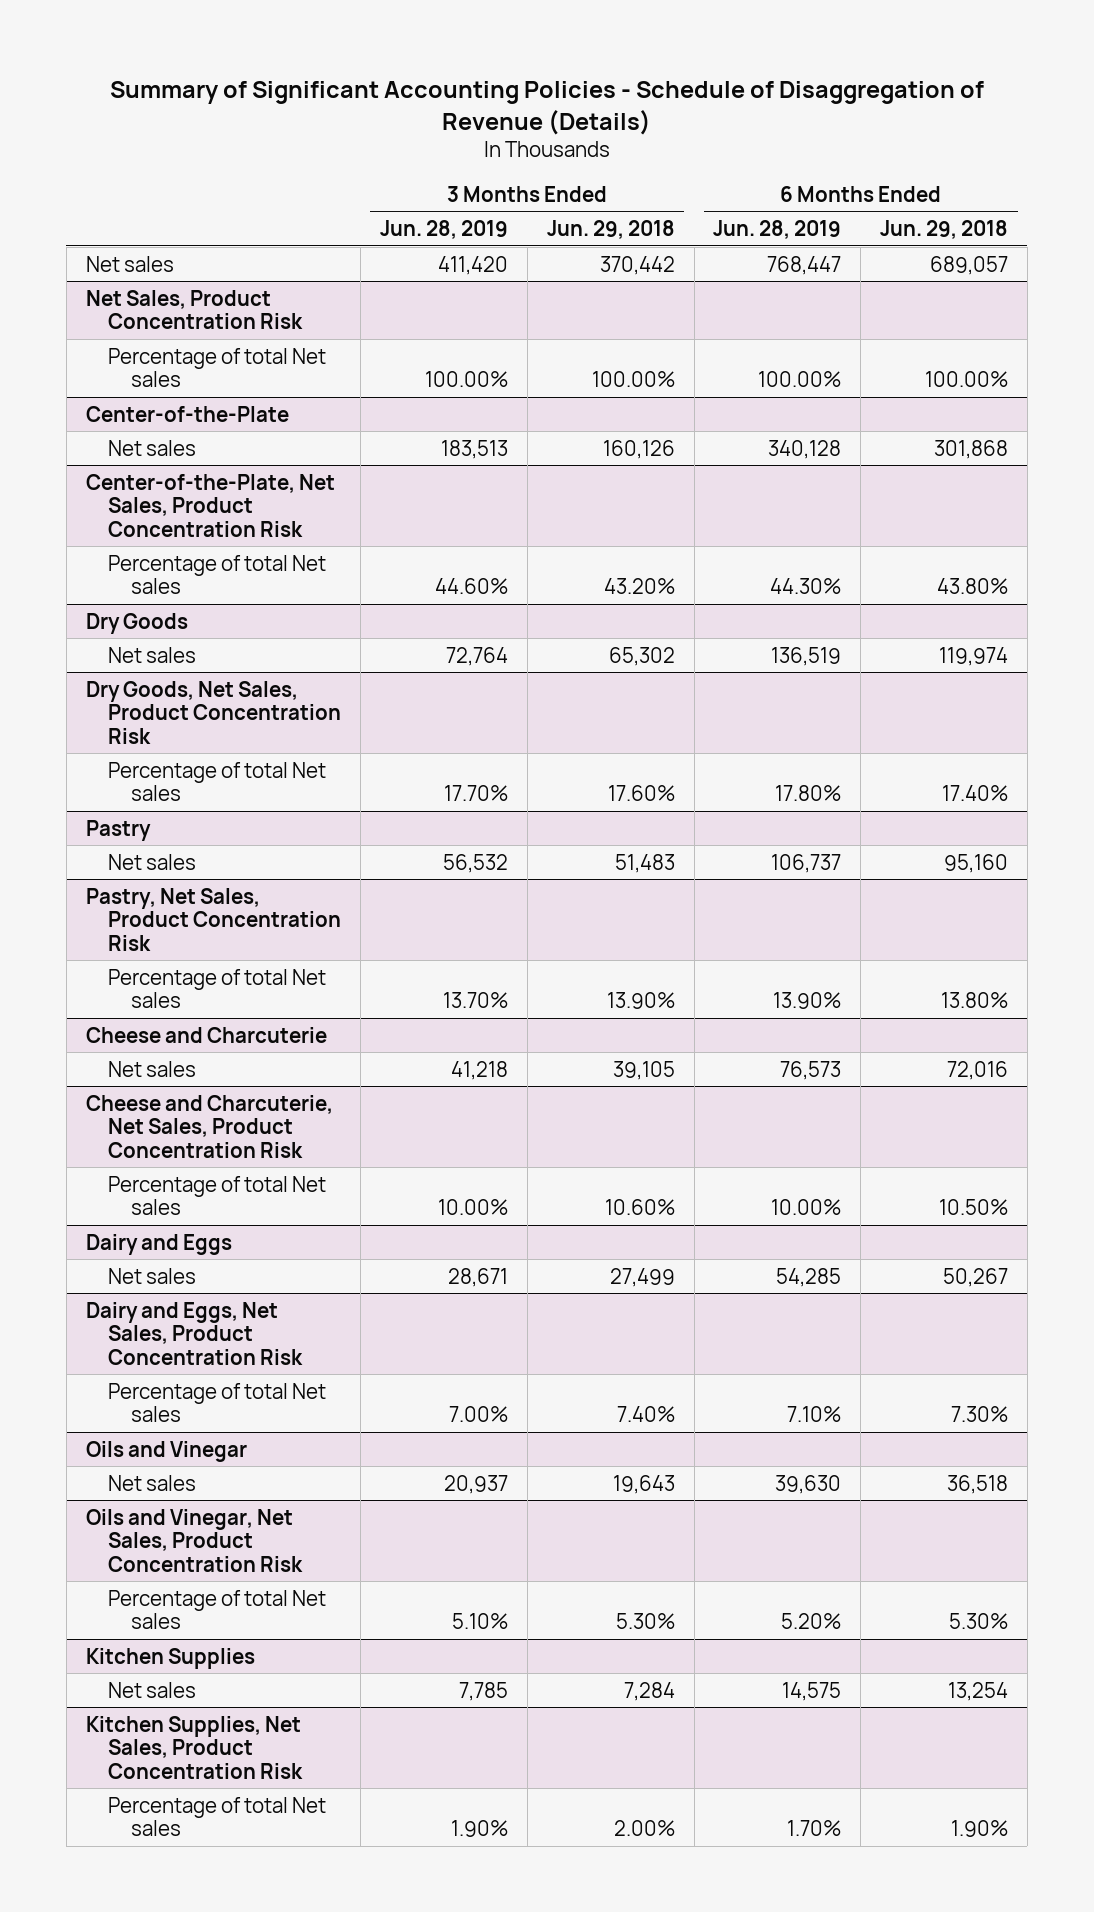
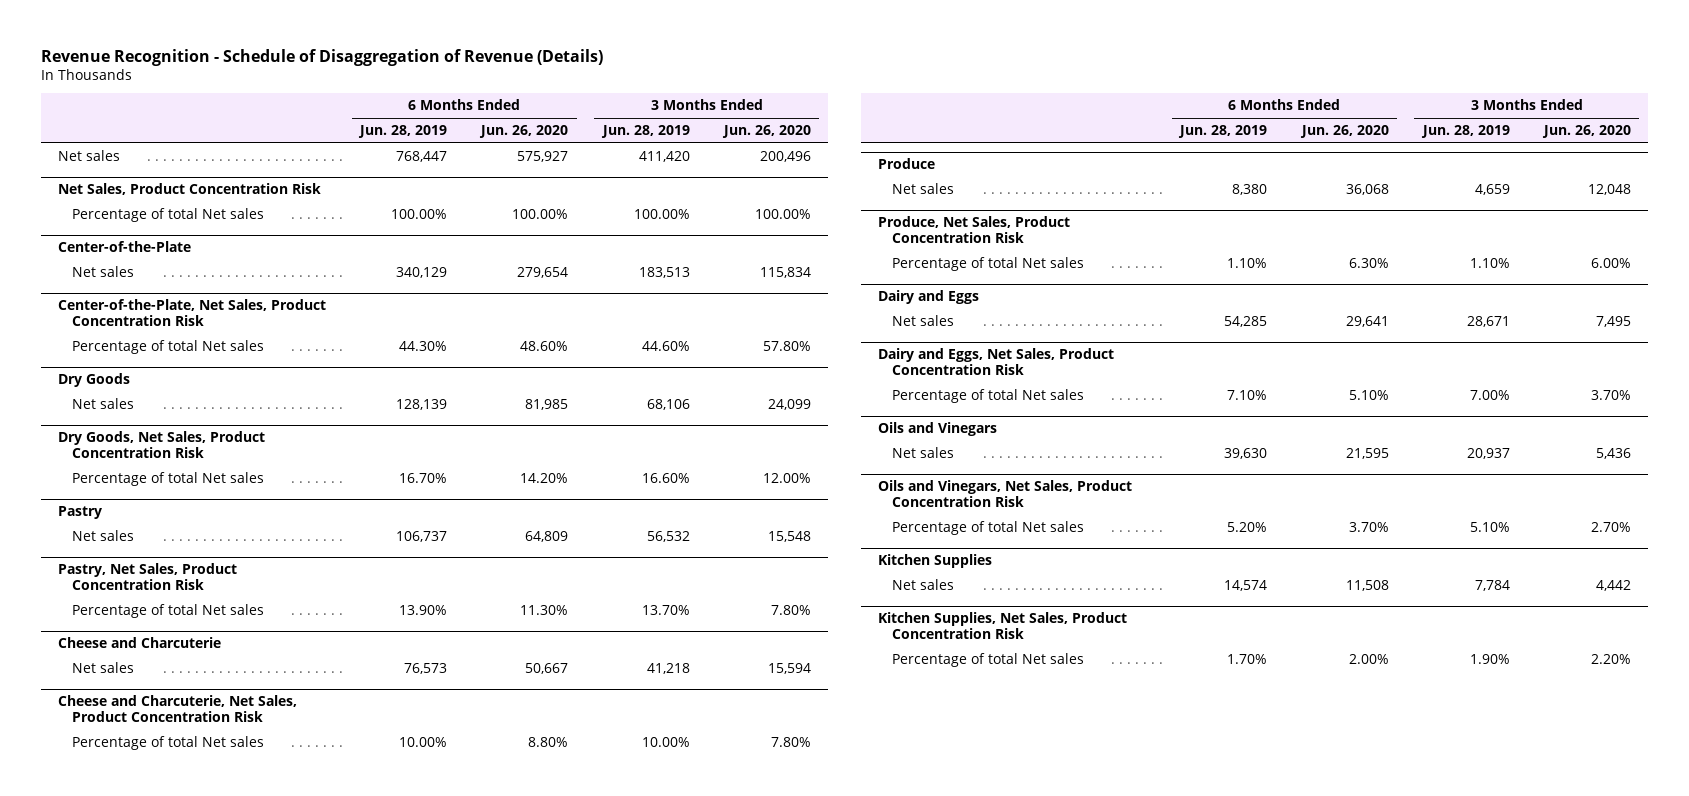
- Summary of Significant Accounting Policies - Schedule of Disaggregation of Revenue (Details)
+ Revenue Recognition - Schedule of Disaggregation of Revenue (Details)
- | 3 Months Ended Jun. 28, 2019 | 3 Months Ended Jun. 29, 2018 | 6 Months Ended Jun. 28, 2019 | 6 Months Ended Jun. 29, 2018
+ | 6 Months Ended Jun. 28, 2019 | 6 Months Ended Jun. 26, 2020 | 3 Months Ended Jun. 28, 2019 | 3 Months Ended Jun. 26, 2020
@ Center-of-the-Plate
- Net sales | 183,513 | 160,126 | 340,128 | 301,868
+ Net sales | 340,129 | 279,654 | 183,513 | 115,834
@ Dry Goods
- Net sales | 72,764 | 65,302 | 136,519 | 119,974
+ Net sales | 128,139 | 81,985 | 68,106 | 24,099
@ Dry Goods, Net Sales, Product Concentration Risk
- Percentage of total Net sales | 17.70% | 17.60% | 17.80% | 17.40%
+ Percentage of total Net sales | 16.70% | 14.20% | 16.60% | 12.00%
+ Produce
+ Net sales | 8,380 | 36,068 | 4,659 | 12,048
+ Produce, Net Sales, Product Concentration Risk
+ Percentage of total Net sales | 1.10% | 6.30% | 1.10% | 6.00%
- Oils and Vinegar
+ Oils and Vinegars
- Oils and Vinegar, Net Sales, Product Concentration Risk
+ Oils and Vinegars, Net Sales, Product Concentration Risk
@ Kitchen Supplies
- Net sales | 7,785 | 7,284 | 14,575 | 13,254
+ Net sales | 14,574 | 11,508 | 7,784 | 4,442

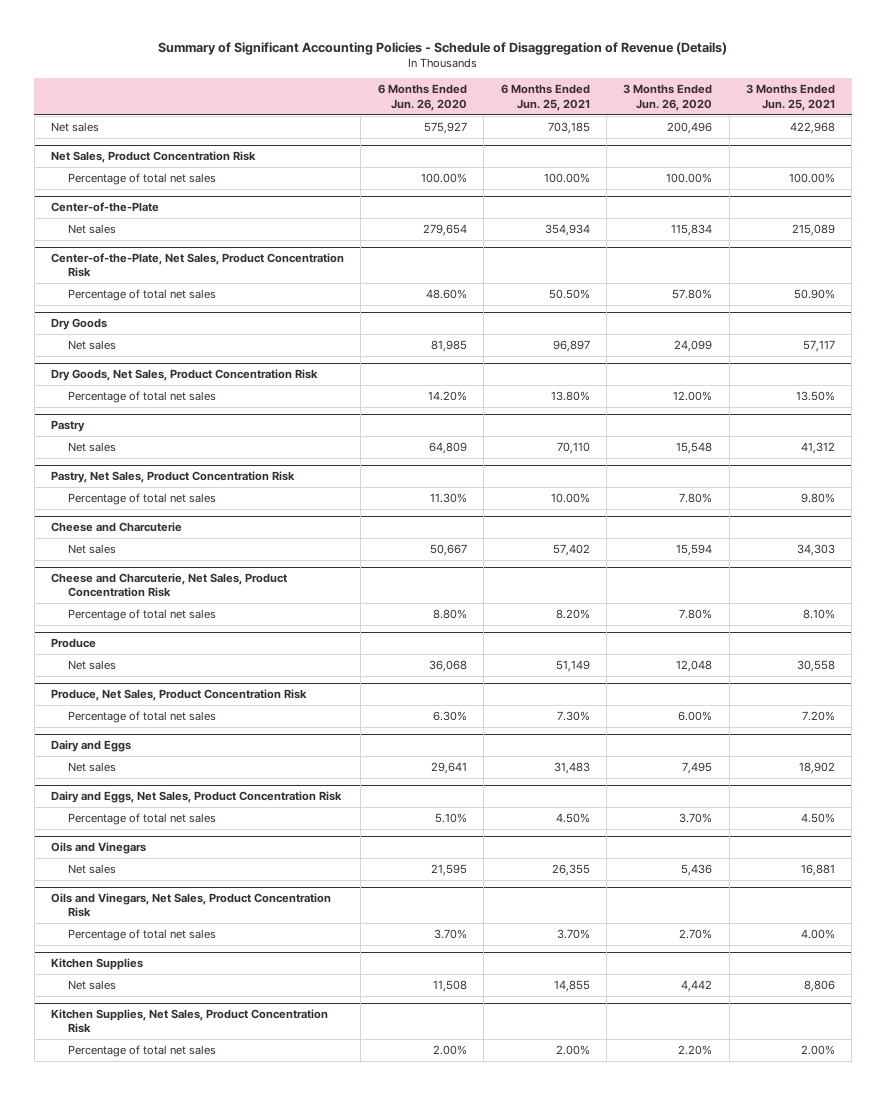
- Revenue Recognition - Schedule of Disaggregation of Revenue (Details)
+ Summary of Significant Accounting Policies - Schedule of Disaggregation of Revenue (Details)
- | 6 Months Ended Jun. 28, 2019 | 6 Months Ended Jun. 26, 2020 | 3 Months Ended Jun. 28, 2019 | 3 Months Ended Jun. 26, 2020
+ | 6 Months Ended Jun. 26, 2020 | 6 Months Ended Jun. 25, 2021 | 3 Months Ended Jun. 26, 2020 | 3 Months Ended Jun. 25, 2021
@ Net Sales, Product Concentration Risk
- Percentage of total Net sales | 100.00% | 100.00% | 100.00% | 100.00%
+ Percentage of total net sales | 100.00% | 100.00% | 100.00% | 100.00%
@ Center-of-the-Plate, Net Sales, Product Concentration Risk
- Percentage of total Net sales | 44.30% | 48.60% | 44.60% | 57.80%
+ Percentage of total net sales | 48.60% | 50.50% | 57.80% | 50.90%
@ Dry Goods, Net Sales, Product Concentration Risk
- Percentage of total Net sales | 16.70% | 14.20% | 16.60% | 12.00%
+ Percentage of total net sales | 14.20% | 13.80% | 12.00% | 13.50%
@ Pastry, Net Sales, Product Concentration Risk
- Percentage of total Net sales | 13.90% | 11.30% | 13.70% | 7.80%
+ Percentage of total net sales | 11.30% | 10.00% | 7.80% | 9.80%
@ Cheese and Charcuterie, Net Sales, Product Concentration Risk
- Percentage of total Net sales | 10.00% | 8.80% | 10.00% | 7.80%
+ Percentage of total net sales | 8.80% | 8.20% | 7.80% | 8.10%
@ Produce, Net Sales, Product Concentration Risk
- Percentage of total Net sales | 1.10% | 6.30% | 1.10% | 6.00%
+ Percentage of total net sales | 6.30% | 7.30% | 6.00% | 7.20%
@ Dairy and Eggs, Net Sales, Product Concentration Risk
- Percentage of total Net sales | 7.10% | 5.10% | 7.00% | 3.70%
+ Percentage of total net sales | 5.10% | 4.50% | 3.70% | 4.50%
@ Oils and Vinegars, Net Sales, Product Concentration Risk
- Percentage of total Net sales | 5.20% | 3.70% | 5.10% | 2.70%
+ Percentage of total net sales | 3.70% | 3.70% | 2.70% | 4.00%
@ Kitchen Supplies, Net Sales, Product Concentration Risk
- Percentage of total Net sales | 1.70% | 2.00% | 1.90% | 2.20%
+ Percentage of total net sales | 2.00% | 2.00% | 2.20% | 2.00%

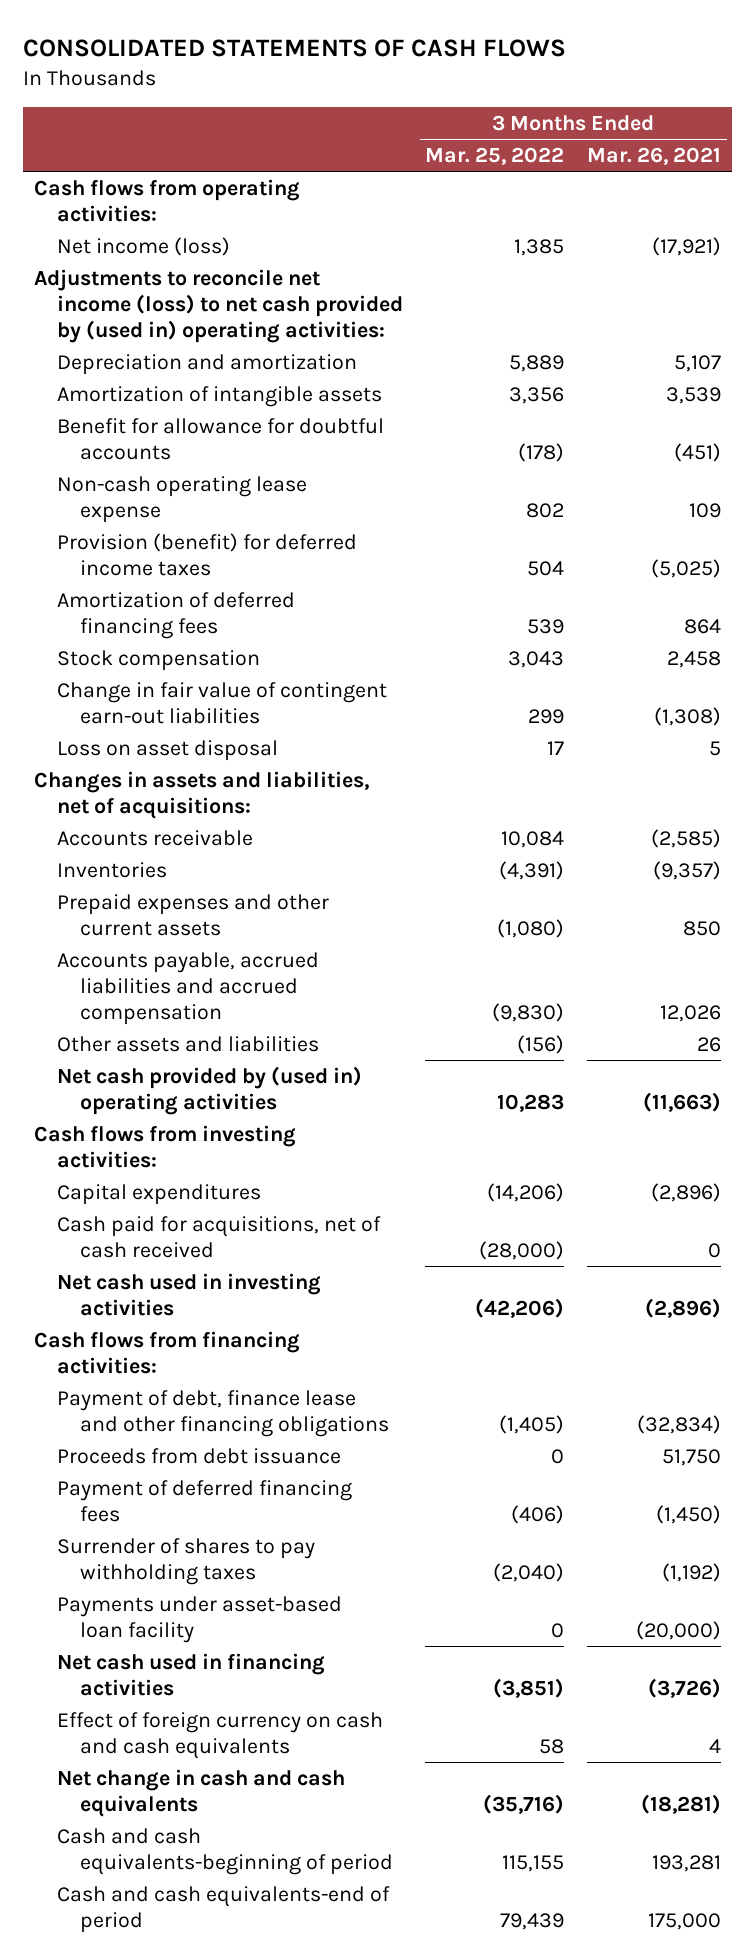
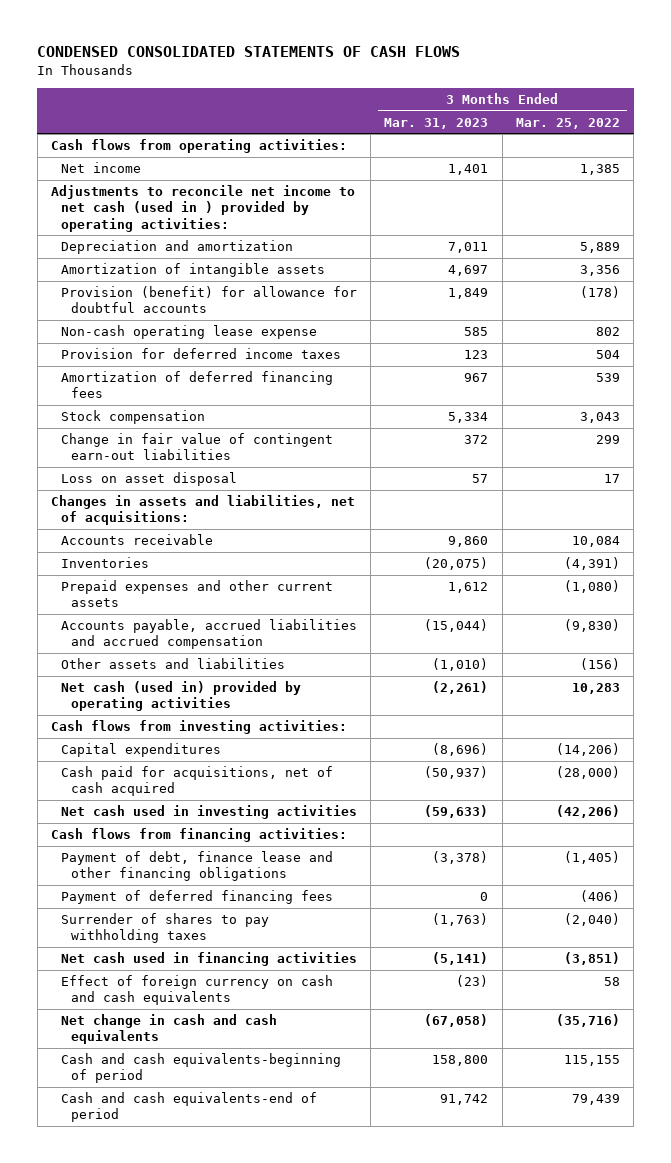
- CONSOLIDATED STATEMENTS OF CASH FLOWS
+ CONDENSED CONSOLIDATED STATEMENTS OF CASH FLOWS
- | 3 Months Ended Mar. 25, 2022 | 3 Months Ended Mar. 26, 2021
+ | 3 Months Ended Mar. 31, 2023 | 3 Months Ended Mar. 25, 2022
- Net income (loss) | 1,385 | (17,921)
- Adjustments to reconcile net income (loss) to net cash provided by (used in) operating activities:
+ Net income | 1,401 | 1,385
+ Adjustments to reconcile net income to net cash (used in ) provided by operating activities:
- Benefit for allowance for doubtful accounts | (178) | (451)
+ Provision (benefit) for allowance for doubtful accounts | 1,849 | (178)
- Provision (benefit) for deferred income taxes | 504 | (5,025)
+ Provision for deferred income taxes | 123 | 504
- Net cash provided by (used in) operating activities | 10,283 | (11,663)
+ Net cash (used in) provided by operating activities | (2,261) | 10,283
- Cash paid for acquisitions, net of cash received | (28,000) | 0
+ Cash paid for acquisitions, net of cash acquired | (50,937) | (28,000)
- Proceeds from debt issuance | 0 | 51,750
- Payments under asset-based loan facility | 0 | (20,000)

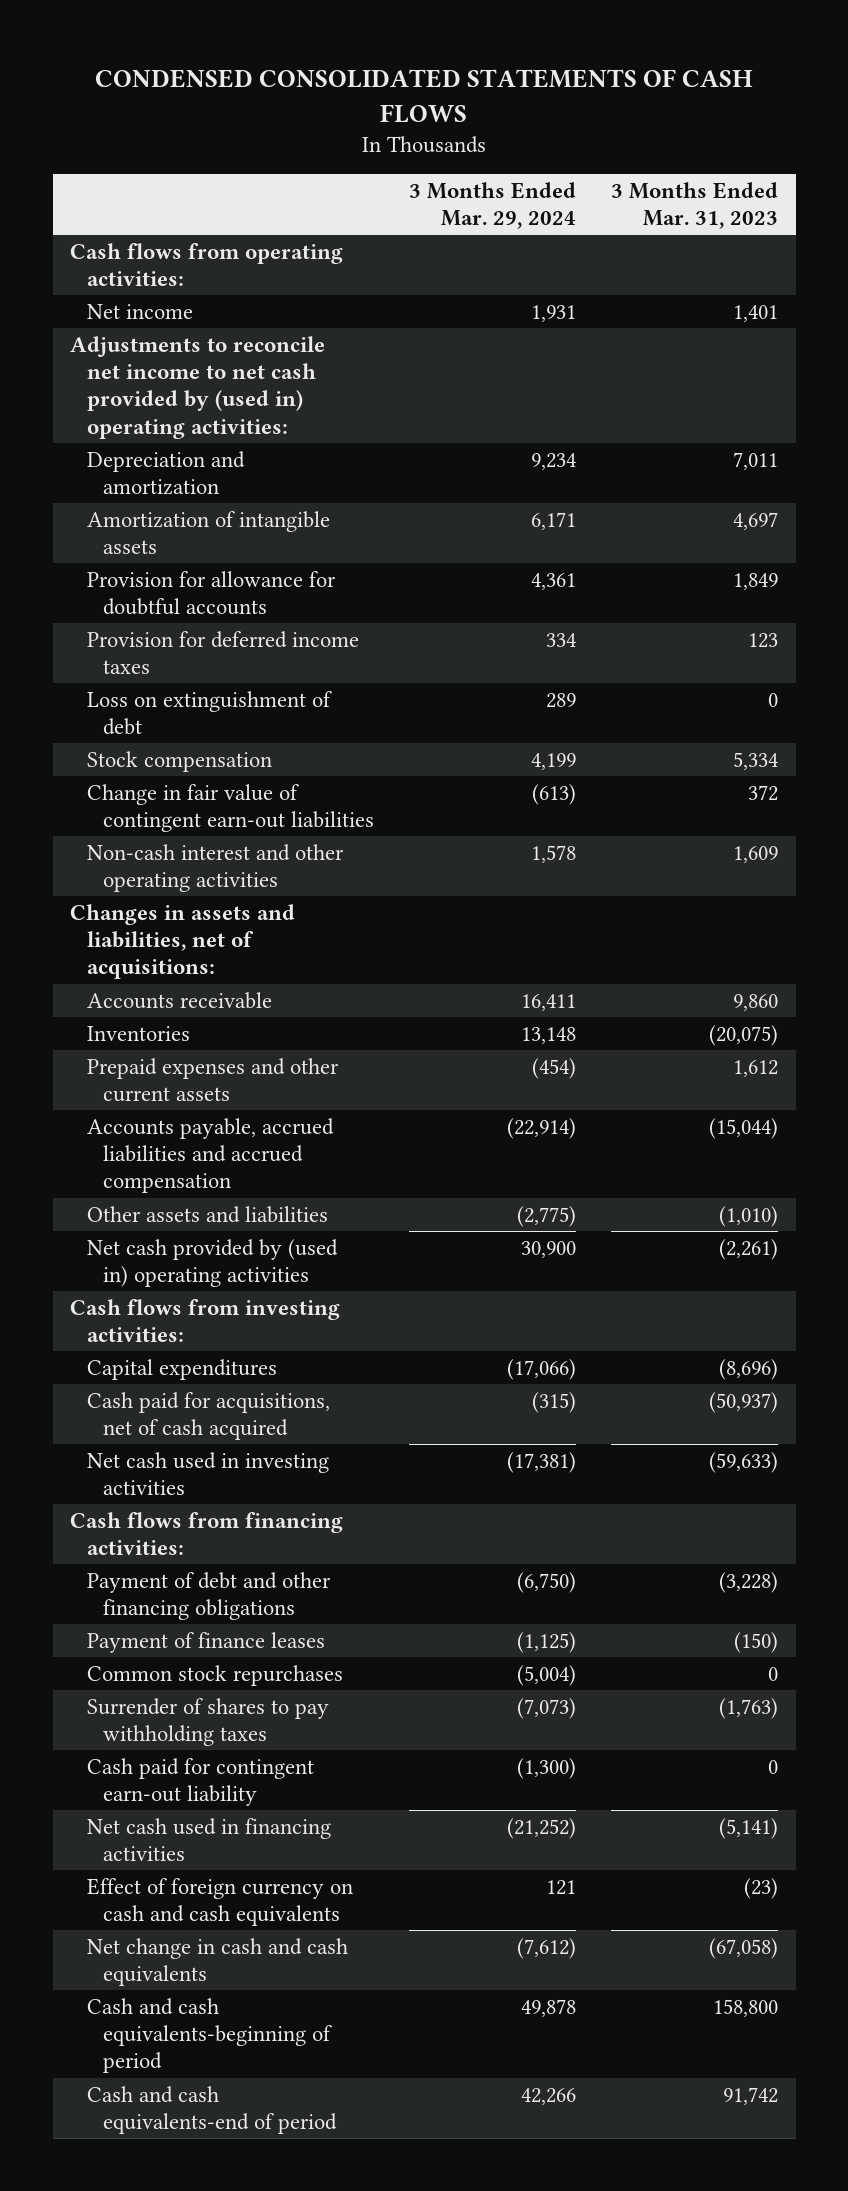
- | 3 Months Ended Mar. 31, 2023 | 3 Months Ended Mar. 25, 2022
+ | 3 Months Ended Mar. 29, 2024 | 3 Months Ended Mar. 31, 2023
- Adjustments to reconcile net income to net cash (used in ) provided by operating activities:
+ Adjustments to reconcile net income to net cash provided by (used in) operating activities:
- Provision (benefit) for allowance for doubtful accounts | 1,849 | (178)
- Non-cash operating lease expense | 585 | 802
+ Provision for allowance for doubtful accounts | 4,361 | 1,849
- Amortization of deferred financing fees | 967 | 539
+ Loss on extinguishment of debt | 289 | 0
- Loss on asset disposal | 57 | 17
+ Non-cash interest and other operating activities | 1,578 | 1,609
- Net cash (used in) provided by operating activities | (2,261) | 10,283
+ Net cash provided by (used in) operating activities | 30,900 | (2,261)
- Payment of debt, finance lease and other financing obligations | (3,378) | (1,405)
- Payment of deferred financing fees | 0 | (406)
+ Payment of debt and other financing obligations | (6,750) | (3,228)
+ Payment of finance leases | (1,125) | (150)
+ Common stock repurchases | (5,004) | 0
+ Cash paid for contingent earn-out liability | (1,300) | 0

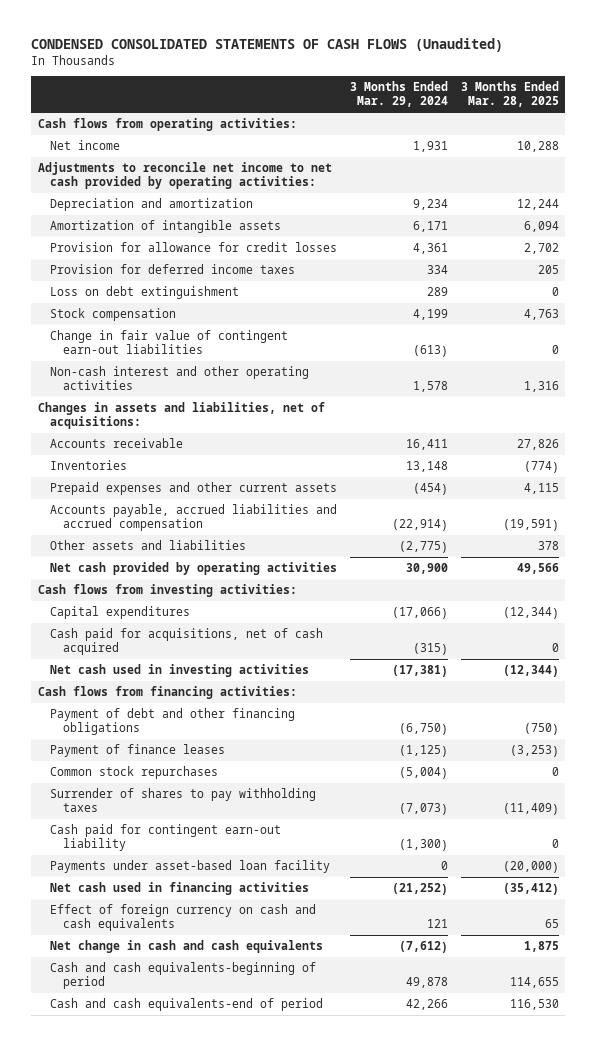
- CONDENSED CONSOLIDATED STATEMENTS OF CASH FLOWS
+ CONDENSED CONSOLIDATED STATEMENTS OF CASH FLOWS (Unaudited)
- | 3 Months Ended Mar. 29, 2024 | 3 Months Ended Mar. 31, 2023
+ | 3 Months Ended Mar. 29, 2024 | 3 Months Ended Mar. 28, 2025
- Adjustments to reconcile net income to net cash provided by (used in) operating activities:
+ Adjustments to reconcile net income to net cash provided by operating activities:
- Provision for allowance for doubtful accounts | 4,361 | 1,849
+ Provision for allowance for credit losses | 4,361 | 2,702
- Loss on extinguishment of debt | 289 | 0
+ Loss on debt extinguishment | 289 | 0
- Net cash provided by (used in) operating activities | 30,900 | (2,261)
+ Net cash provided by operating activities | 30,900 | 49,566
+ Payments under asset-based loan facility | 0 | (20,000)

